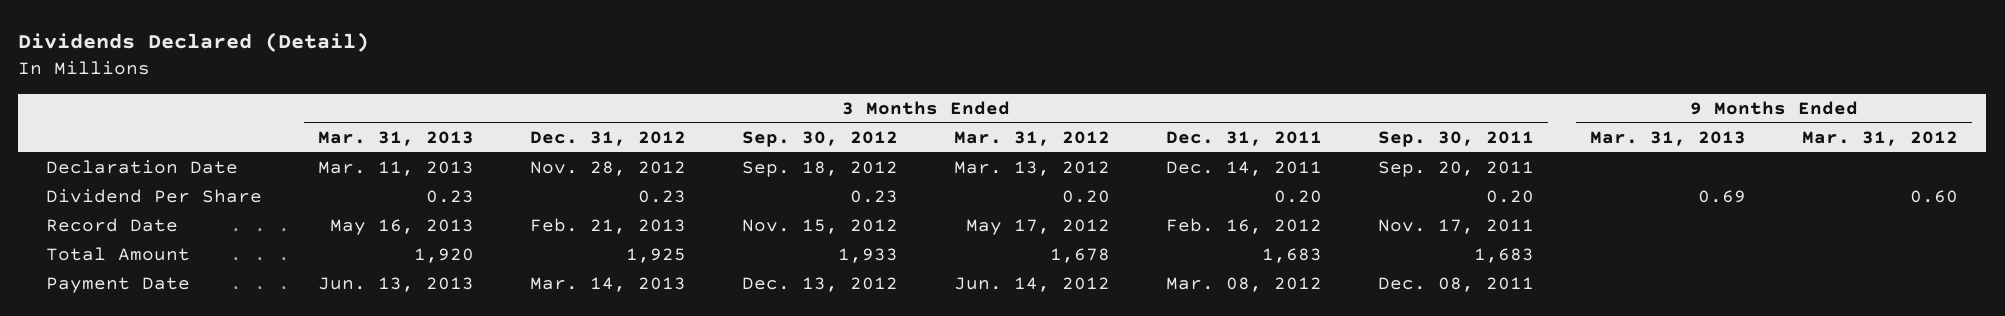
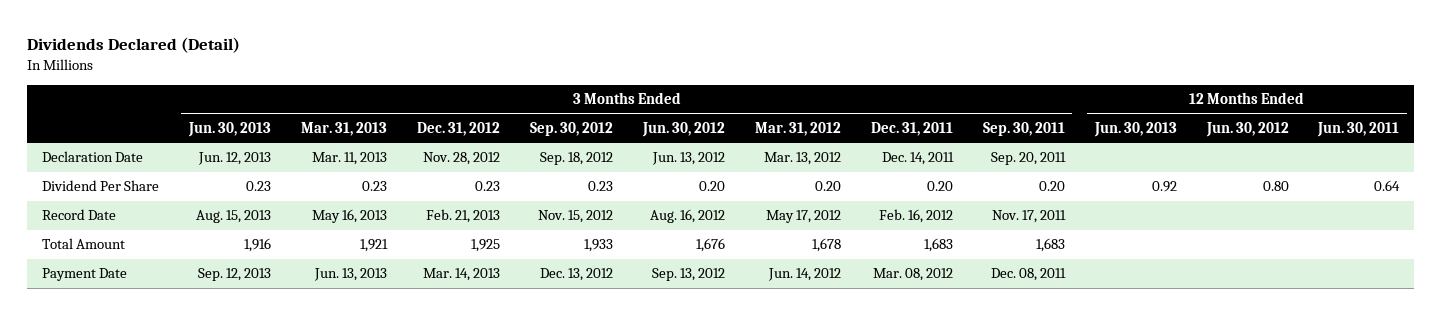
- | 3 Months Ended Mar. 31, 2013 | 3 Months Ended Dec. 31, 2012 | 3 Months Ended Sep. 30, 2012 | 3 Months Ended Mar. 31, 2012 | 3 Months Ended Dec. 31, 2011 | 3 Months Ended Sep. 30, 2011 | 9 Months Ended Mar. 31, 2013 | 9 Months Ended Mar. 31, 2012
+ | 3 Months Ended Jun. 30, 2013 | 3 Months Ended Mar. 31, 2013 | 3 Months Ended Dec. 31, 2012 | 3 Months Ended Sep. 30, 2012 | 3 Months Ended Jun. 30, 2012 | 3 Months Ended Mar. 31, 2012 | 3 Months Ended Dec. 31, 2011 | 3 Months Ended Sep. 30, 2011 | 12 Months Ended Jun. 30, 2013 | 12 Months Ended Jun. 30, 2012 | 12 Months Ended Jun. 30, 2011
- Total Amount | 1,920 | 1,925 | 1,933 | 1,678 | 1,683 | 1,683 | |
+ Total Amount | 1,916 | 1,921 | 1,925 | 1,933 | 1,676 | 1,678 | 1,683 | 1,683 | | |

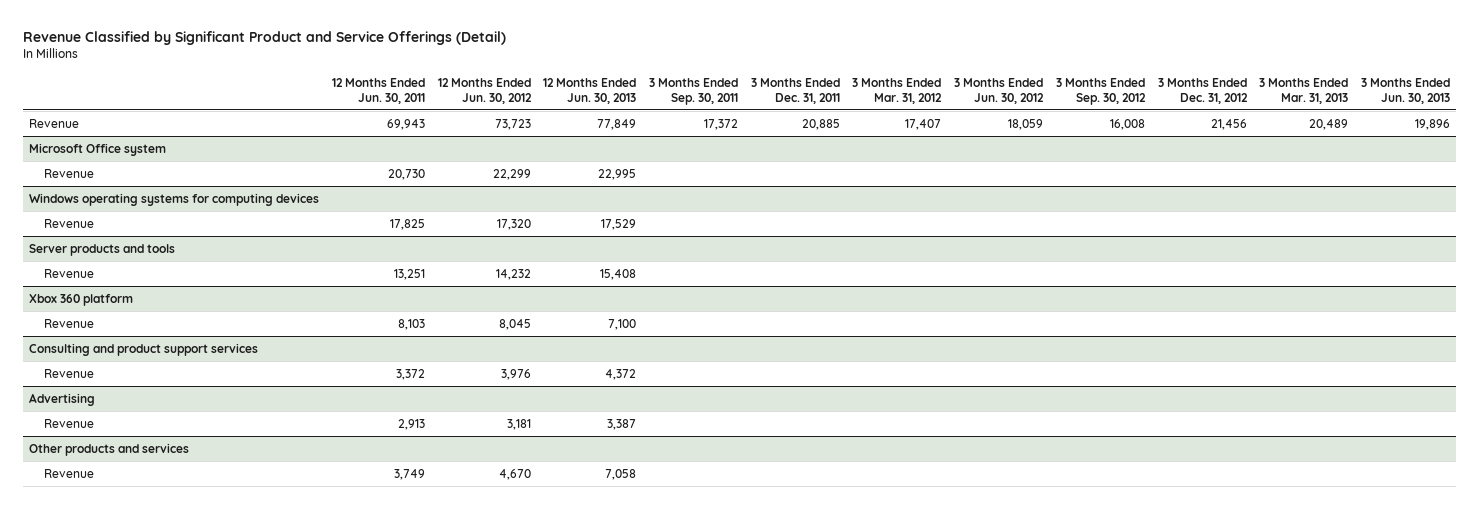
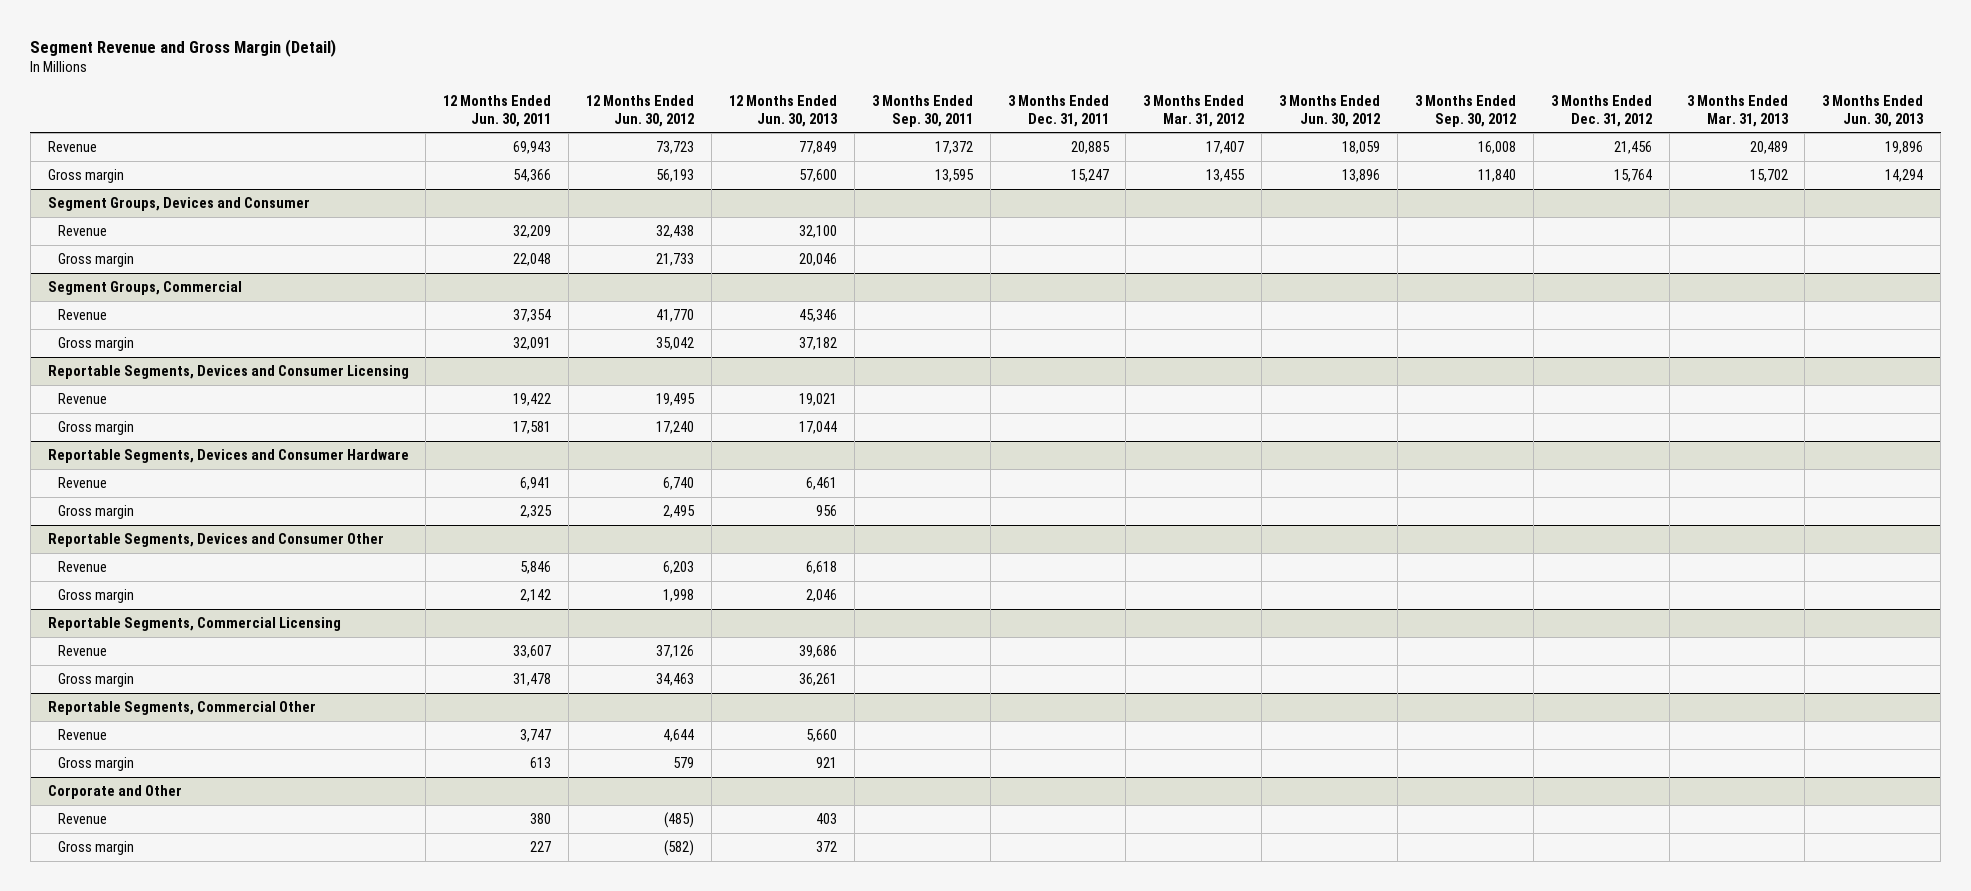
- Revenue Classified by Significant Product and Service Offerings (Detail)
+ Segment Revenue and Gross Margin (Detail)
- Microsoft Office system
- Revenue | 20,730 | 22,299 | 22,995 | | | | | | | |
- Windows operating systems for computing devices
- Revenue | 17,825 | 17,320 | 17,529 | | | | | | | |
- Server products and tools
- Revenue | 13,251 | 14,232 | 15,408 | | | | | | | |
- Xbox 360 platform
- Revenue | 8,103 | 8,045 | 7,100 | | | | | | | |
- Consulting and product support services
- Revenue | 3,372 | 3,976 | 4,372 | | | | | | | |
- Advertising
- Revenue | 2,913 | 3,181 | 3,387 | | | | | | | |
- Other products and services
- Revenue | 3,749 | 4,670 | 7,058 | | | | | | | |
+ Gross margin | 54,366 | 56,193 | 57,600 | 13,595 | 15,247 | 13,455 | 13,896 | 11,840 | 15,764 | 15,702 | 14,294
+ Segment Groups, Devices and Consumer
+ Revenue | 32,209 | 32,438 | 32,100 | | | | | | | |
+ Gross margin | 22,048 | 21,733 | 20,046 | | | | | | | |
+ Segment Groups, Commercial
+ Revenue | 37,354 | 41,770 | 45,346 | | | | | | | |
+ Gross margin | 32,091 | 35,042 | 37,182 | | | | | | | |
+ Reportable Segments, Devices and Consumer Licensing
+ Revenue | 19,422 | 19,495 | 19,021 | | | | | | | |
+ Gross margin | 17,581 | 17,240 | 17,044 | | | | | | | |
+ Reportable Segments, Devices and Consumer Hardware
+ Revenue | 6,941 | 6,740 | 6,461 | | | | | | | |
+ Gross margin | 2,325 | 2,495 | 956 | | | | | | | |
+ Reportable Segments, Devices and Consumer Other
+ Revenue | 5,846 | 6,203 | 6,618 | | | | | | | |
+ Gross margin | 2,142 | 1,998 | 2,046 | | | | | | | |
+ Reportable Segments, Commercial Licensing
+ Revenue | 33,607 | 37,126 | 39,686 | | | | | | | |
+ Gross margin | 31,478 | 34,463 | 36,261 | | | | | | | |
+ Reportable Segments, Commercial Other
+ Revenue | 3,747 | 4,644 | 5,660 | | | | | | | |
+ Gross margin | 613 | 579 | 921 | | | | | | | |
+ Corporate and Other
+ Revenue | 380 | (485) | 403 | | | | | | | |
+ Gross margin | 227 | (582) | 372 | | | | | | | |

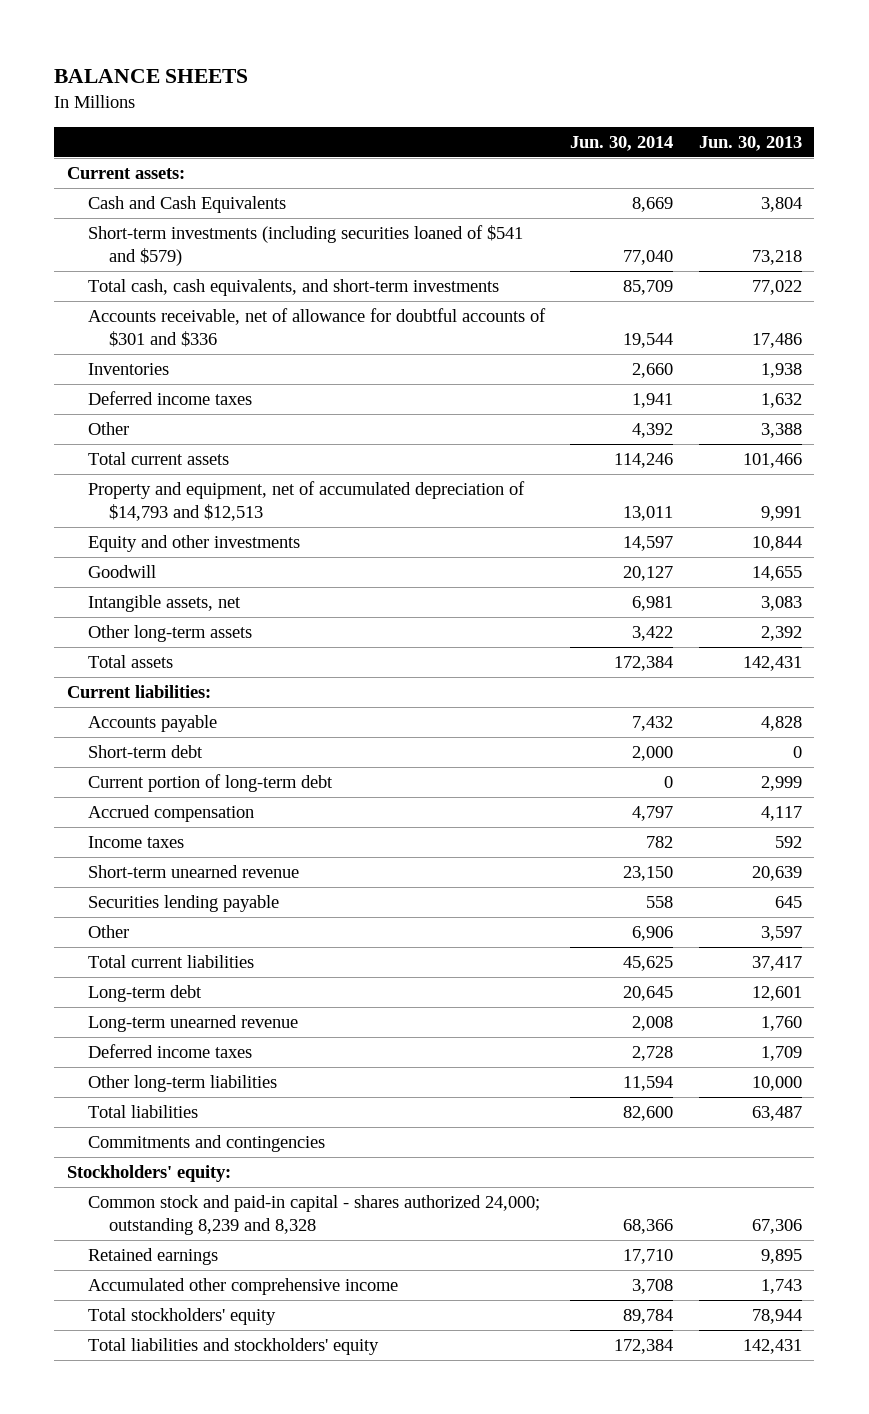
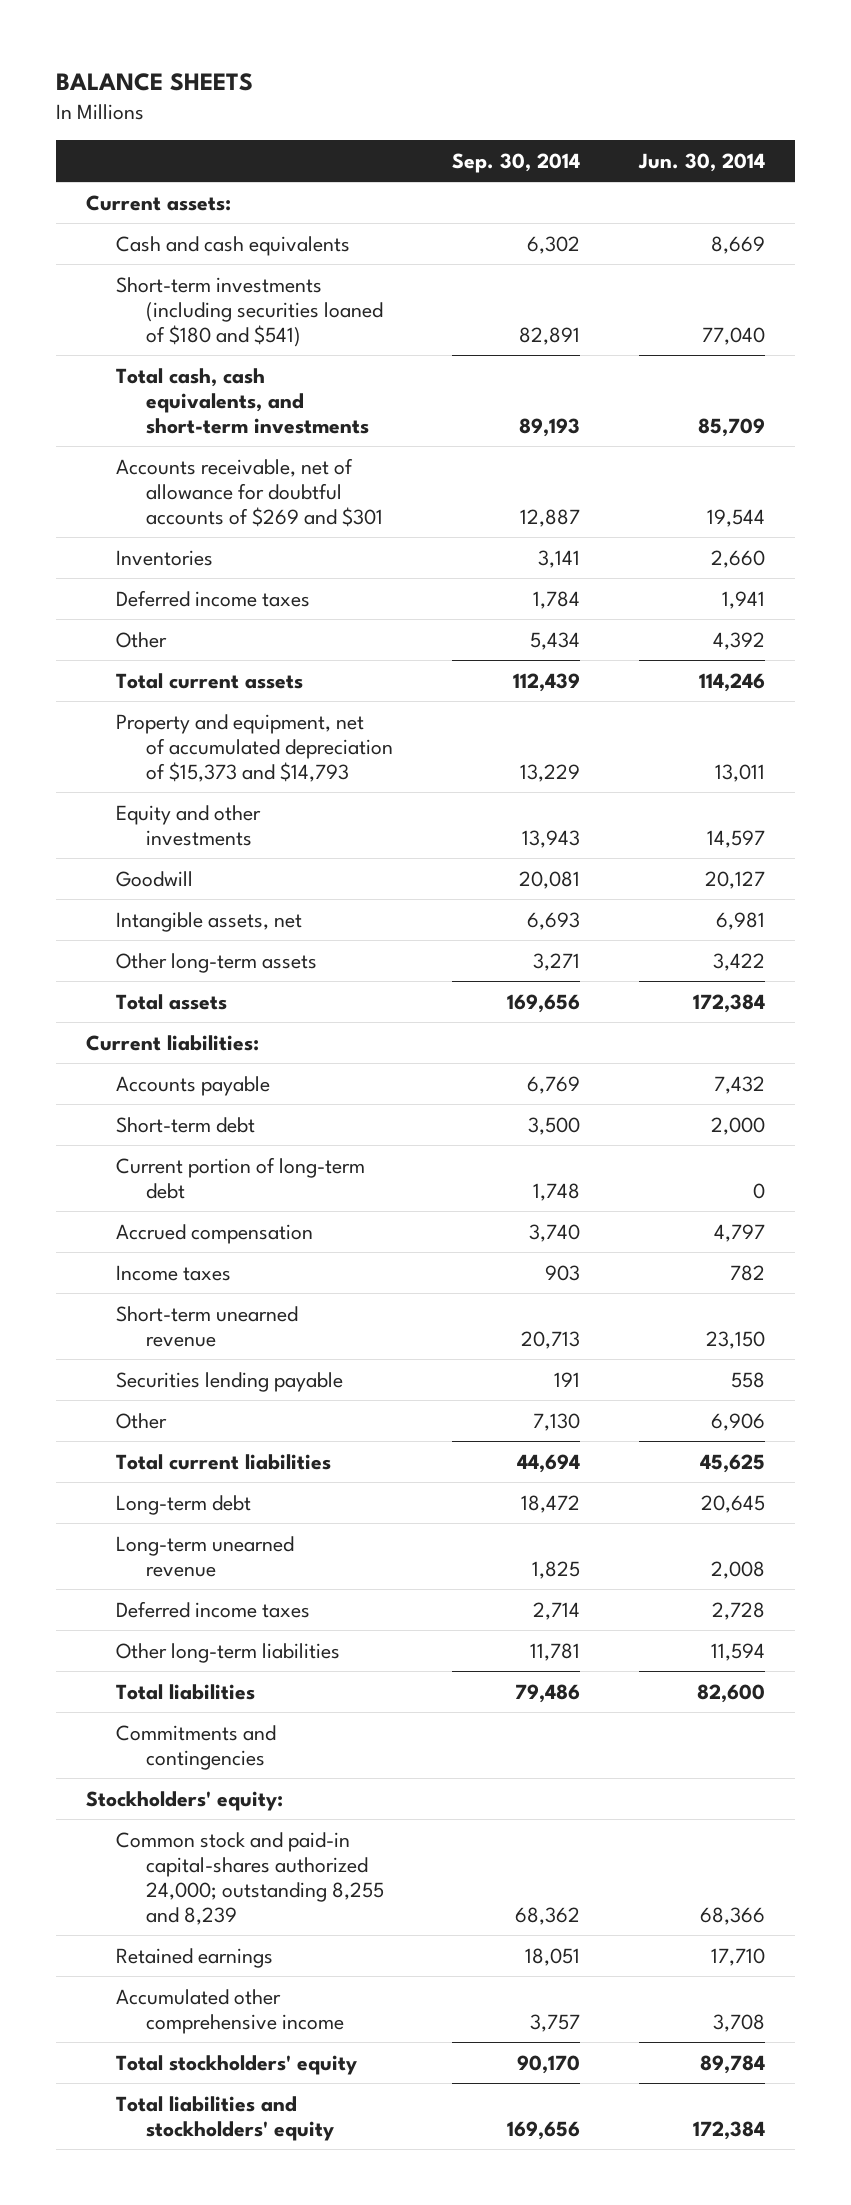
- | Jun. 30, 2014 | Jun. 30, 2013
+ | Sep. 30, 2014 | Jun. 30, 2014
- Cash and Cash Equivalents | 8,669 | 3,804
- Short-term investments (including securities loaned of $541 and $579) | 77,040 | 73,218
+ Cash and cash equivalents | 6,302 | 8,669
+ Short-term investments (including securities loaned of $180 and $541) | 82,891 | 77,040
- Accounts receivable, net of allowance for doubtful accounts of $301 and $336 | 19,544 | 17,486
+ Accounts receivable, net of allowance for doubtful accounts of $269 and $301 | 12,887 | 19,544
- Property and equipment, net of accumulated depreciation of $14,793 and $12,513 | 13,011 | 9,991
+ Property and equipment, net of accumulated depreciation of $15,373 and $14,793 | 13,229 | 13,011
- Common stock and paid-in capital - shares authorized 24,000; outstanding 8,239 and 8,328 | 68,366 | 67,306
+ Common stock and paid-in capital-shares authorized 24,000; outstanding 8,255 and 8,239 | 68,362 | 68,366

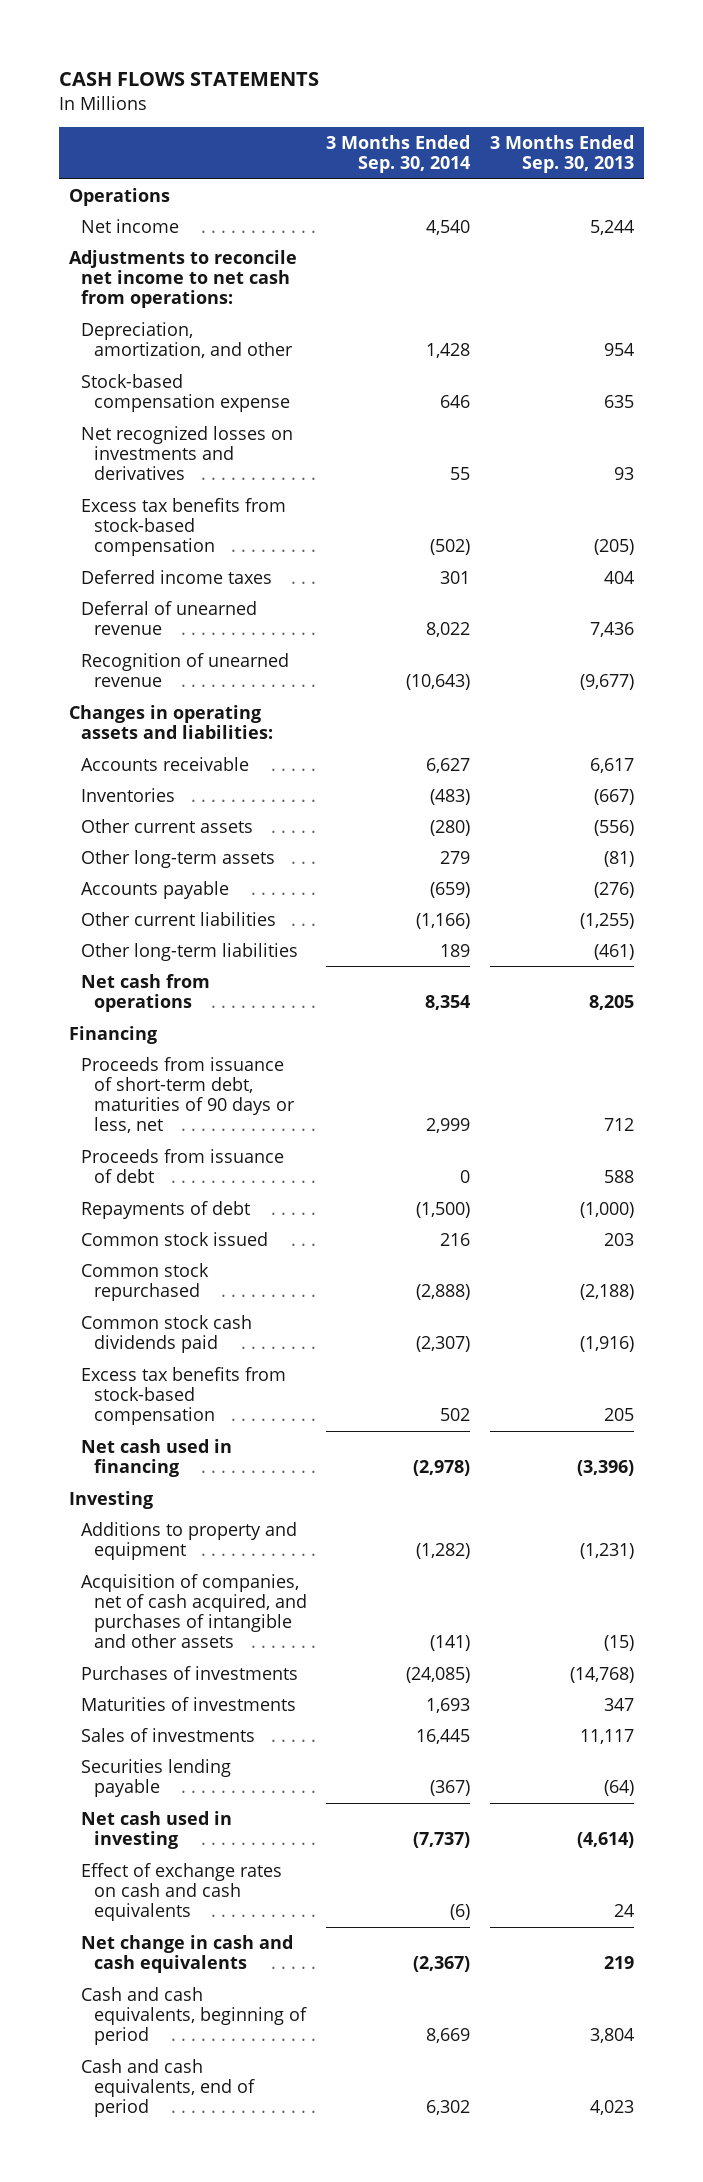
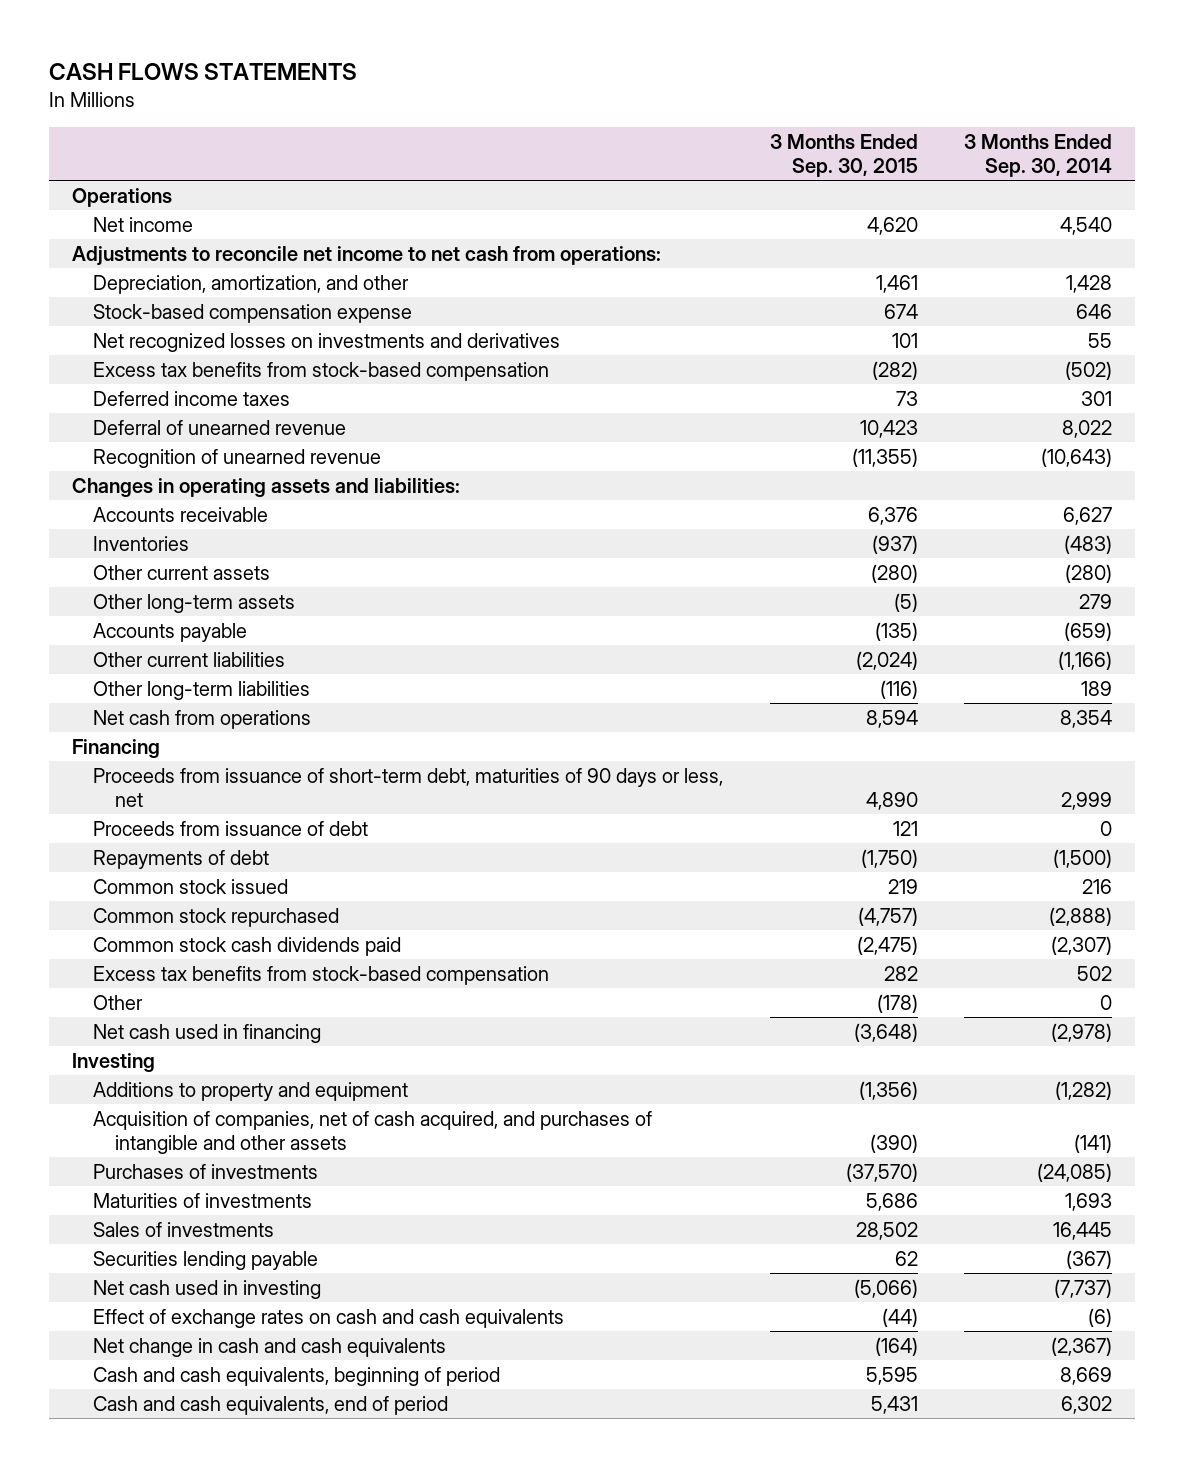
- | 3 Months Ended Sep. 30, 2014 | 3 Months Ended Sep. 30, 2013
+ | 3 Months Ended Sep. 30, 2015 | 3 Months Ended Sep. 30, 2014
+ Other | (178) | 0

